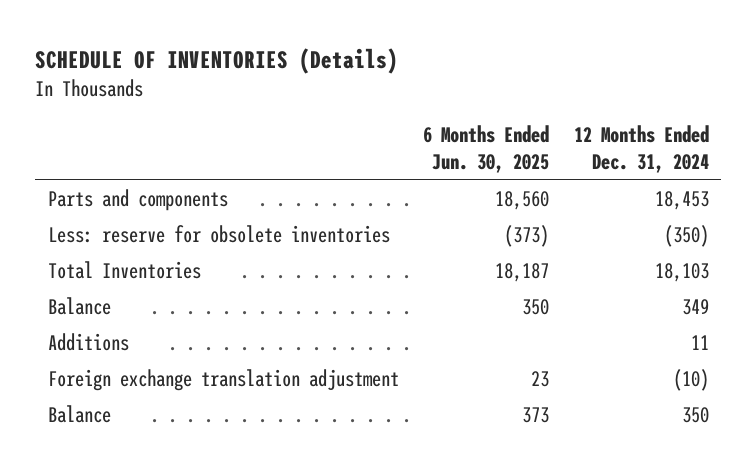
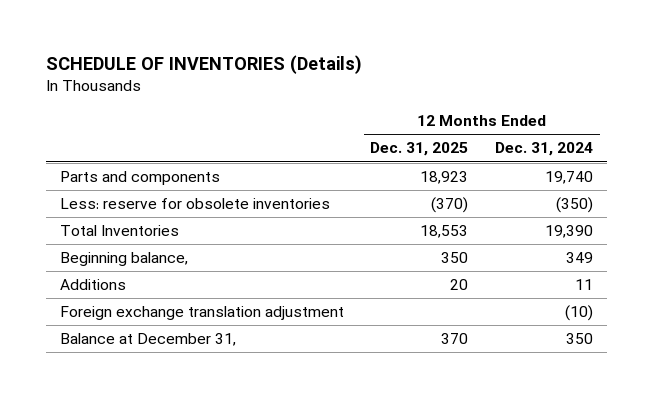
- | 6 Months Ended Jun. 30, 2025 | 12 Months Ended Dec. 31, 2024
+ | 12 Months Ended Dec. 31, 2025 | 12 Months Ended Dec. 31, 2024
- Parts and components | 18,560 | 18,453
+ Parts and components | 18,923 | 19,740
- Total Inventories | 18,187 | 18,103
- Balance | 350 | 349
+ Total Inventories | 18,553 | 19,390
+ Beginning balance, | 350 | 349
- Balance | 373 | 350
+ Balance at December 31, | 370 | 350

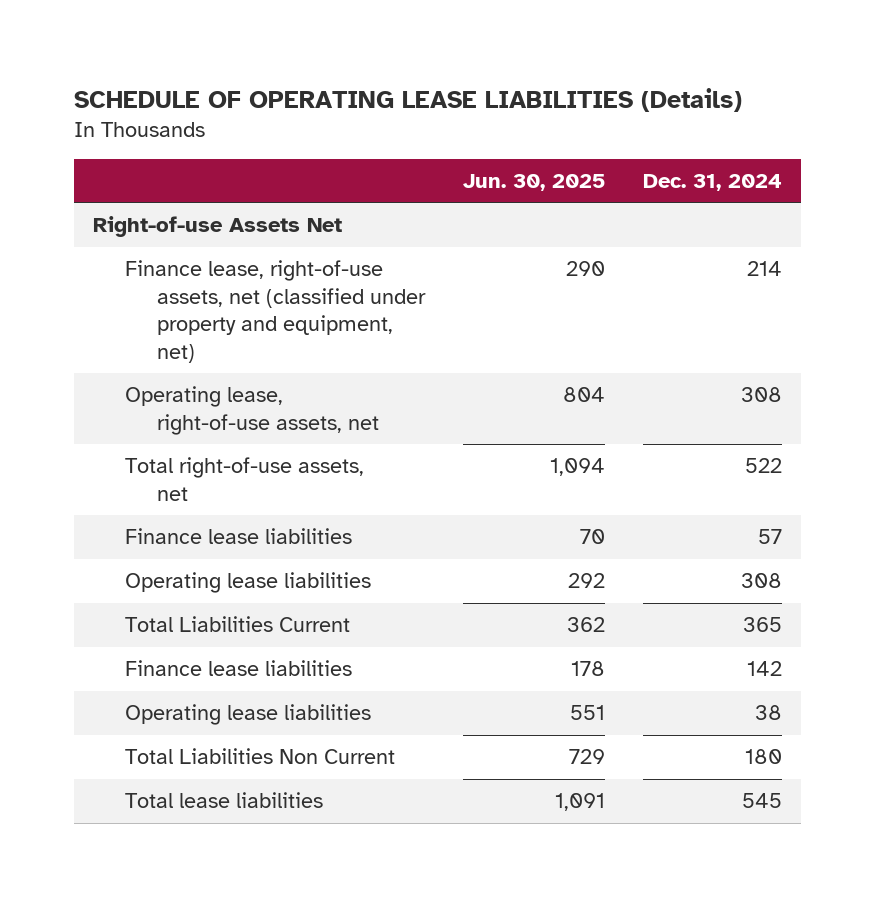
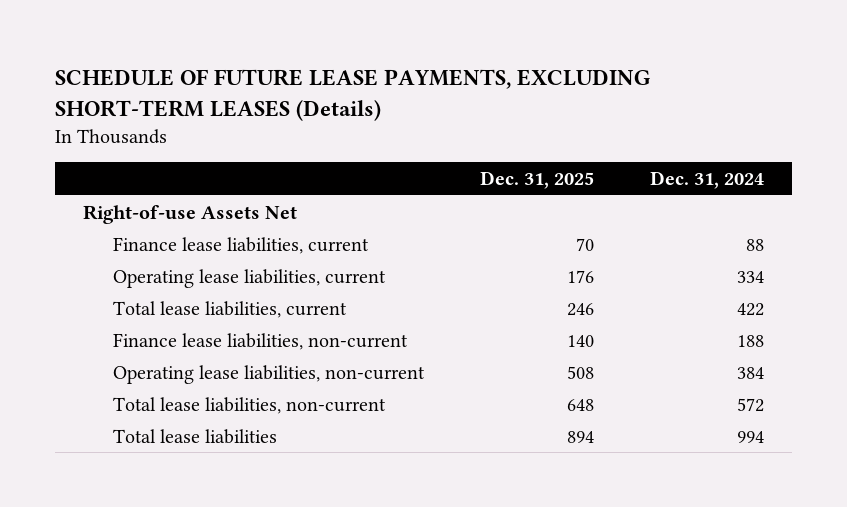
- SCHEDULE OF OPERATING LEASE LIABILITIES (Details)
+ SCHEDULE OF FUTURE LEASE PAYMENTS, EXCLUDING SHORT-TERM LEASES (Details)
- | Jun. 30, 2025 | Dec. 31, 2024
+ | Dec. 31, 2025 | Dec. 31, 2024
- Finance lease, right-of-use assets, net (classified under property and equipment, net) | 290 | 214
- Operating lease, right-of-use assets, net | 804 | 308
- Total right-of-use assets, net | 1,094 | 522
- Finance lease liabilities | 70 | 57
- Operating lease liabilities | 292 | 308
- Total Liabilities Current | 362 | 365
- Finance lease liabilities | 178 | 142
- Operating lease liabilities | 551 | 38
- Total Liabilities Non Current | 729 | 180
- Total lease liabilities | 1,091 | 545
+ Finance lease liabilities, current | 70 | 88
+ Operating lease liabilities, current | 176 | 334
+ Total lease liabilities, current | 246 | 422
+ Finance lease liabilities, non-current | 140 | 188
+ Operating lease liabilities, non-current | 508 | 384
+ Total lease liabilities, non-current | 648 | 572
+ Total lease liabilities | 894 | 994

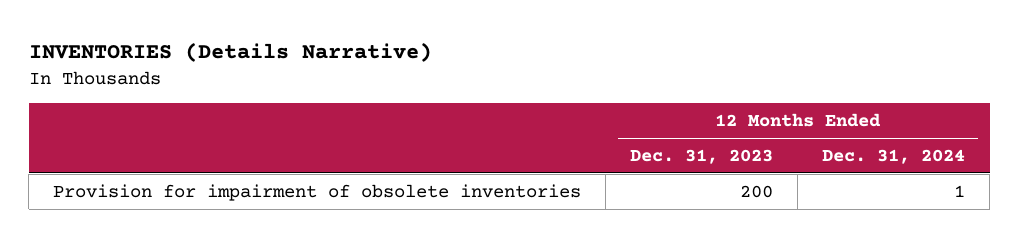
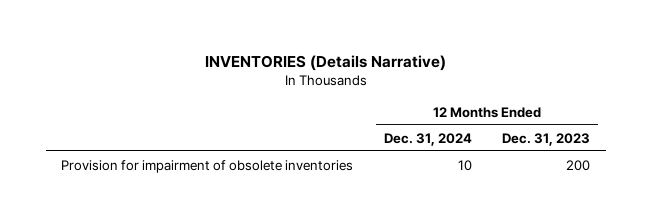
- | 12 Months Ended Dec. 31, 2023 | 12 Months Ended Dec. 31, 2024
+ | 12 Months Ended Dec. 31, 2024 | 12 Months Ended Dec. 31, 2023
- Provision for impairment of obsolete inventories | 200 | 1
+ Provision for impairment of obsolete inventories | 10 | 200

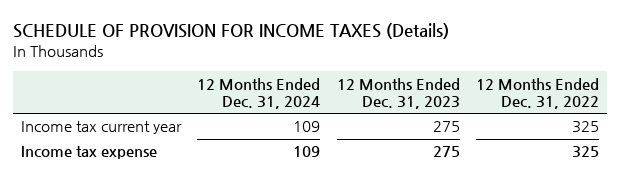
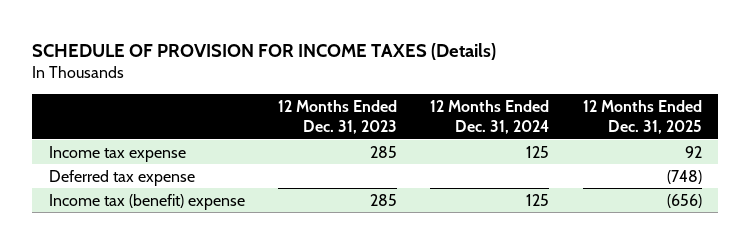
- | 12 Months Ended Dec. 31, 2024 | 12 Months Ended Dec. 31, 2023 | 12 Months Ended Dec. 31, 2022
+ | 12 Months Ended Dec. 31, 2023 | 12 Months Ended Dec. 31, 2024 | 12 Months Ended Dec. 31, 2025
- Income tax current year | 109 | 275 | 325
- Income tax expense | 109 | 275 | 325
+ Income tax expense | 285 | 125 | 92
+ Deferred tax expense | | | (748)
+ Income tax (benefit) expense | 285 | 125 | (656)

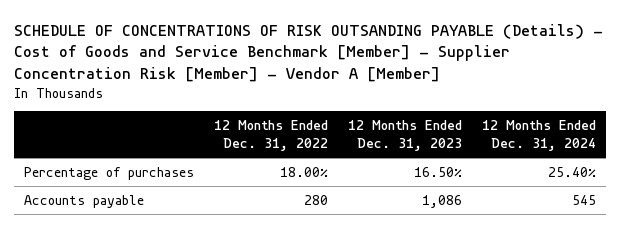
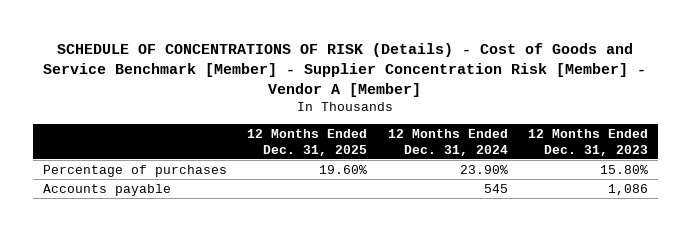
- SCHEDULE OF CONCENTRATIONS OF RISK OUTSANDING PAYABLE (Details) - Cost of Goods and Service Benchmark [Member] - Supplier Concentration Risk [Member] - Vendor A [Member]
+ SCHEDULE OF CONCENTRATIONS OF RISK (Details) - Cost of Goods and Service Benchmark [Member] - Supplier Concentration Risk [Member] - Vendor A [Member]
- | 12 Months Ended Dec. 31, 2022 | 12 Months Ended Dec. 31, 2023 | 12 Months Ended Dec. 31, 2024
+ | 12 Months Ended Dec. 31, 2025 | 12 Months Ended Dec. 31, 2024 | 12 Months Ended Dec. 31, 2023
- Percentage of purchases | 18.00% | 16.50% | 25.40%
+ Percentage of purchases | 19.60% | 23.90% | 15.80%

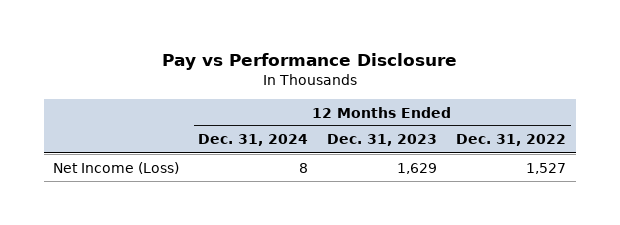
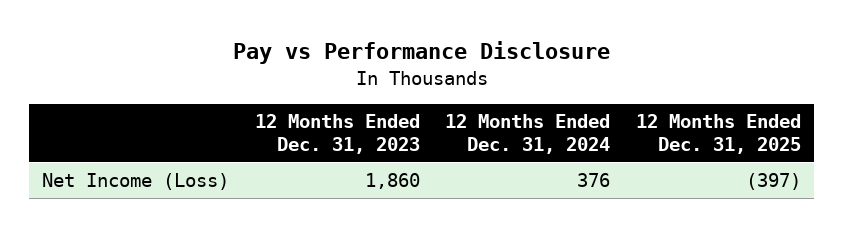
- | 12 Months Ended Dec. 31, 2024 | 12 Months Ended Dec. 31, 2023 | 12 Months Ended Dec. 31, 2022
+ | 12 Months Ended Dec. 31, 2023 | 12 Months Ended Dec. 31, 2024 | 12 Months Ended Dec. 31, 2025
- Net Income (Loss) | 8 | 1,629 | 1,527
+ Net Income (Loss) | 1,860 | 376 | (397)

